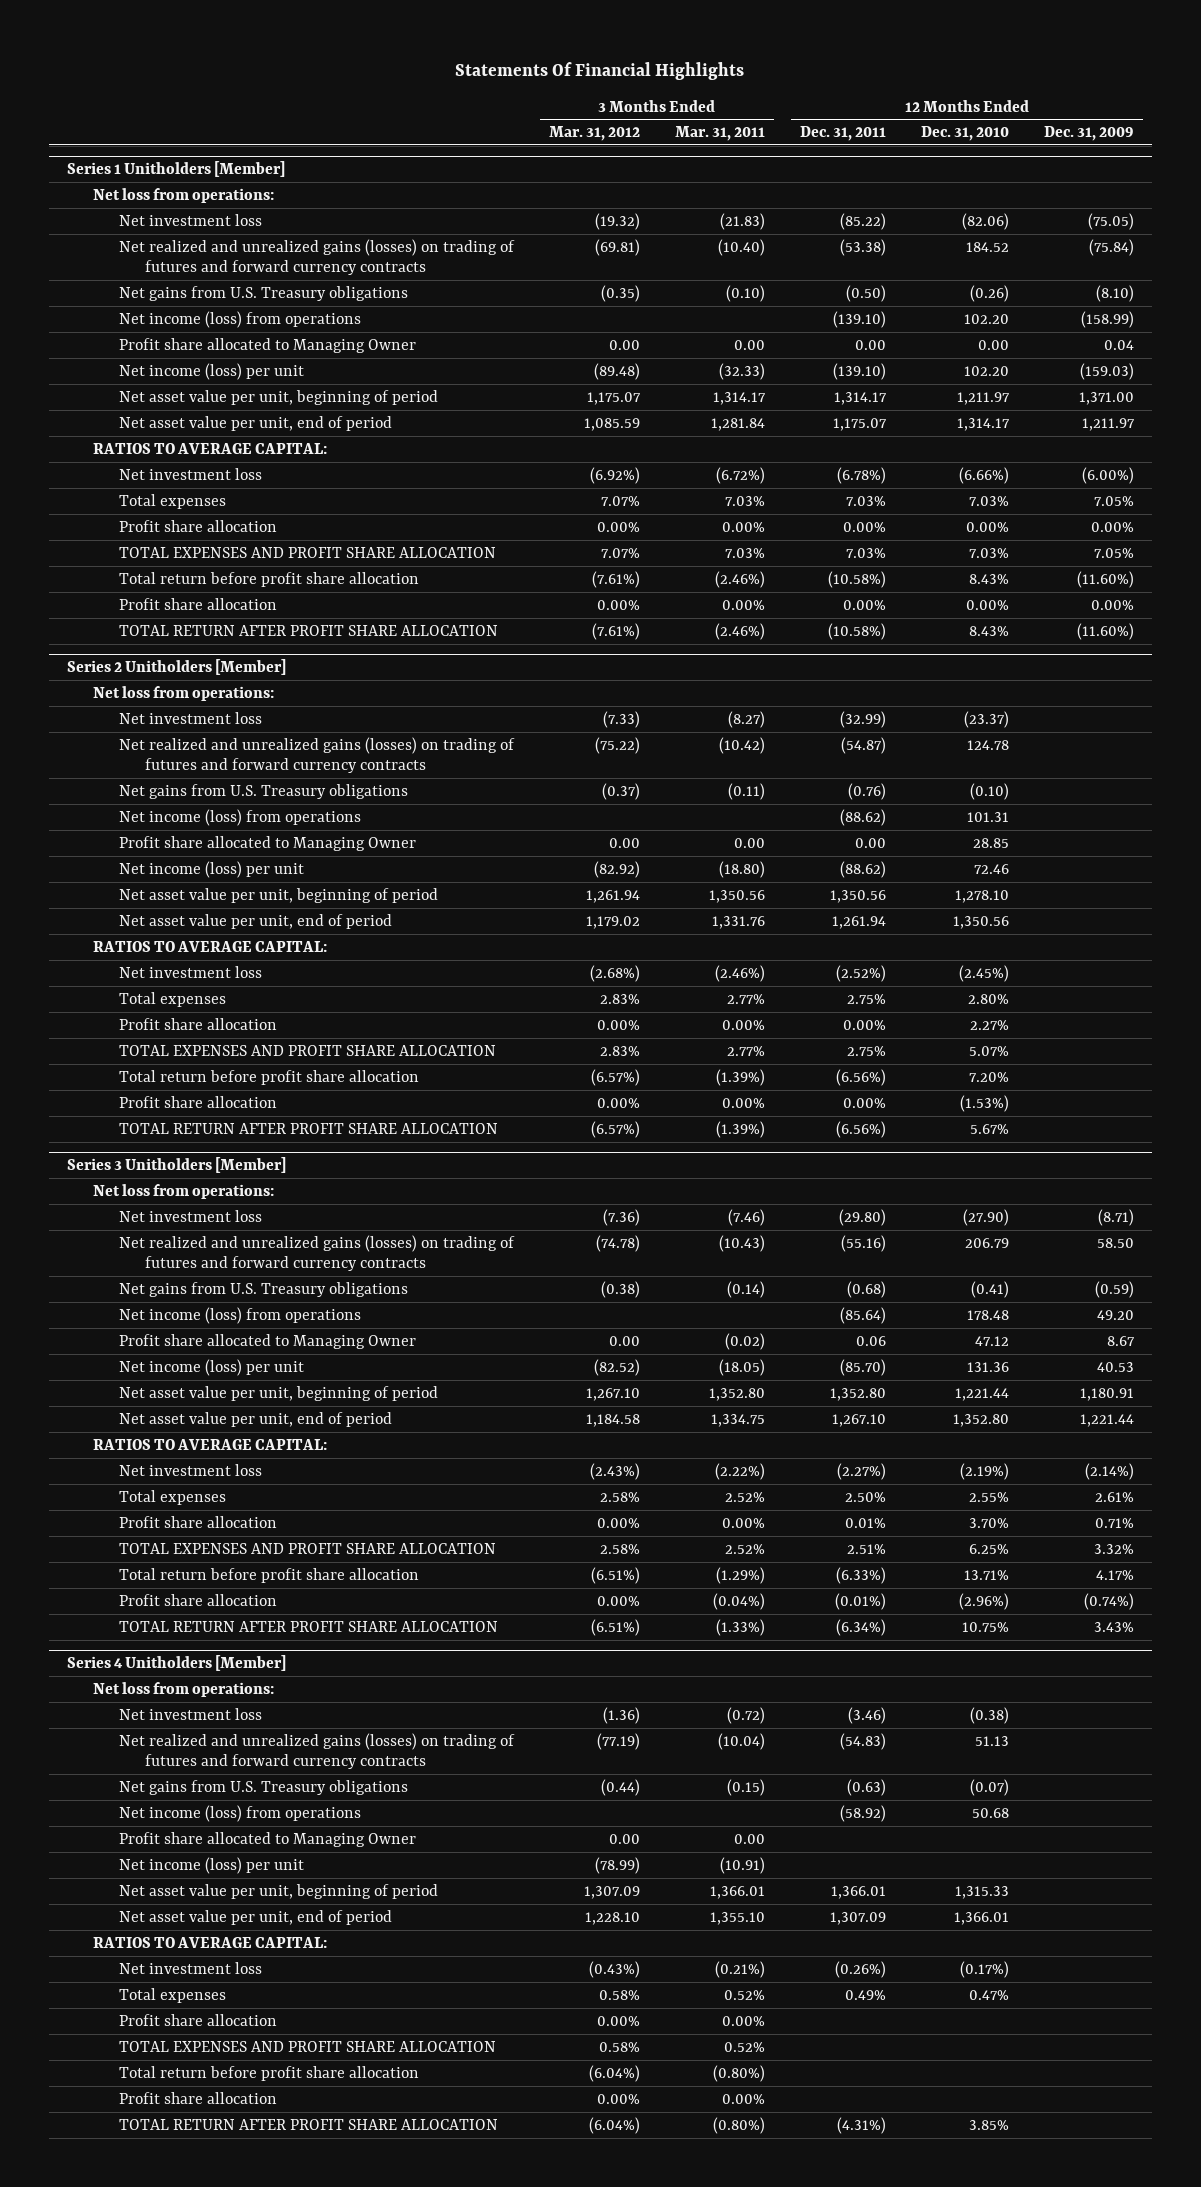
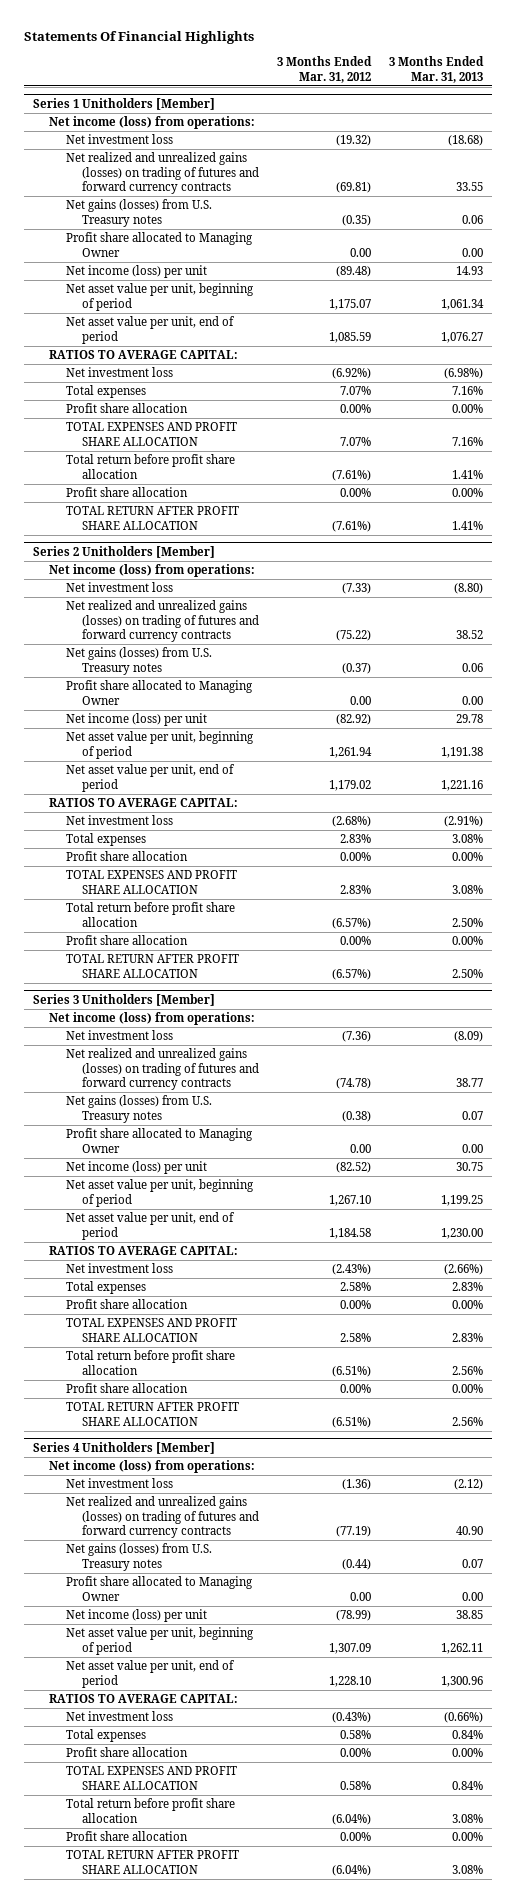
- | 3 Months Ended Mar. 31, 2012 | 3 Months Ended Mar. 31, 2011 | 12 Months Ended Dec. 31, 2011 | 12 Months Ended Dec. 31, 2010 | 12 Months Ended Dec. 31, 2009
+ | 3 Months Ended Mar. 31, 2012 | 3 Months Ended Mar. 31, 2013
@ Series 1 Unitholders [Member]
- Net loss from operations:
+ Net income (loss) from operations:
- Net gains from U.S. Treasury obligations | (0.35) | (0.10) | (0.50) | (0.26) | (8.10)
- Net income (loss) from operations | | | (139.10) | 102.20 | (158.99)
+ Net gains (losses) from U.S. Treasury notes | (0.35) | 0.06
@ Series 2 Unitholders [Member]
- Net loss from operations:
+ Net income (loss) from operations:
- Net gains from U.S. Treasury obligations | (0.37) | (0.11) | (0.76) | (0.10) |
- Net income (loss) from operations | | | (88.62) | 101.31 |
+ Net gains (losses) from U.S. Treasury notes | (0.37) | 0.06
@ Series 3 Unitholders [Member]
- Net loss from operations:
+ Net income (loss) from operations:
- Net gains from U.S. Treasury obligations | (0.38) | (0.14) | (0.68) | (0.41) | (0.59)
- Net income (loss) from operations | | | (85.64) | 178.48 | 49.20
+ Net gains (losses) from U.S. Treasury notes | (0.38) | 0.07
@ Series 4 Unitholders [Member]
- Net loss from operations:
+ Net income (loss) from operations:
- Net gains from U.S. Treasury obligations | (0.44) | (0.15) | (0.63) | (0.07) |
- Net income (loss) from operations | | | (58.92) | 50.68 |
+ Net gains (losses) from U.S. Treasury notes | (0.44) | 0.07

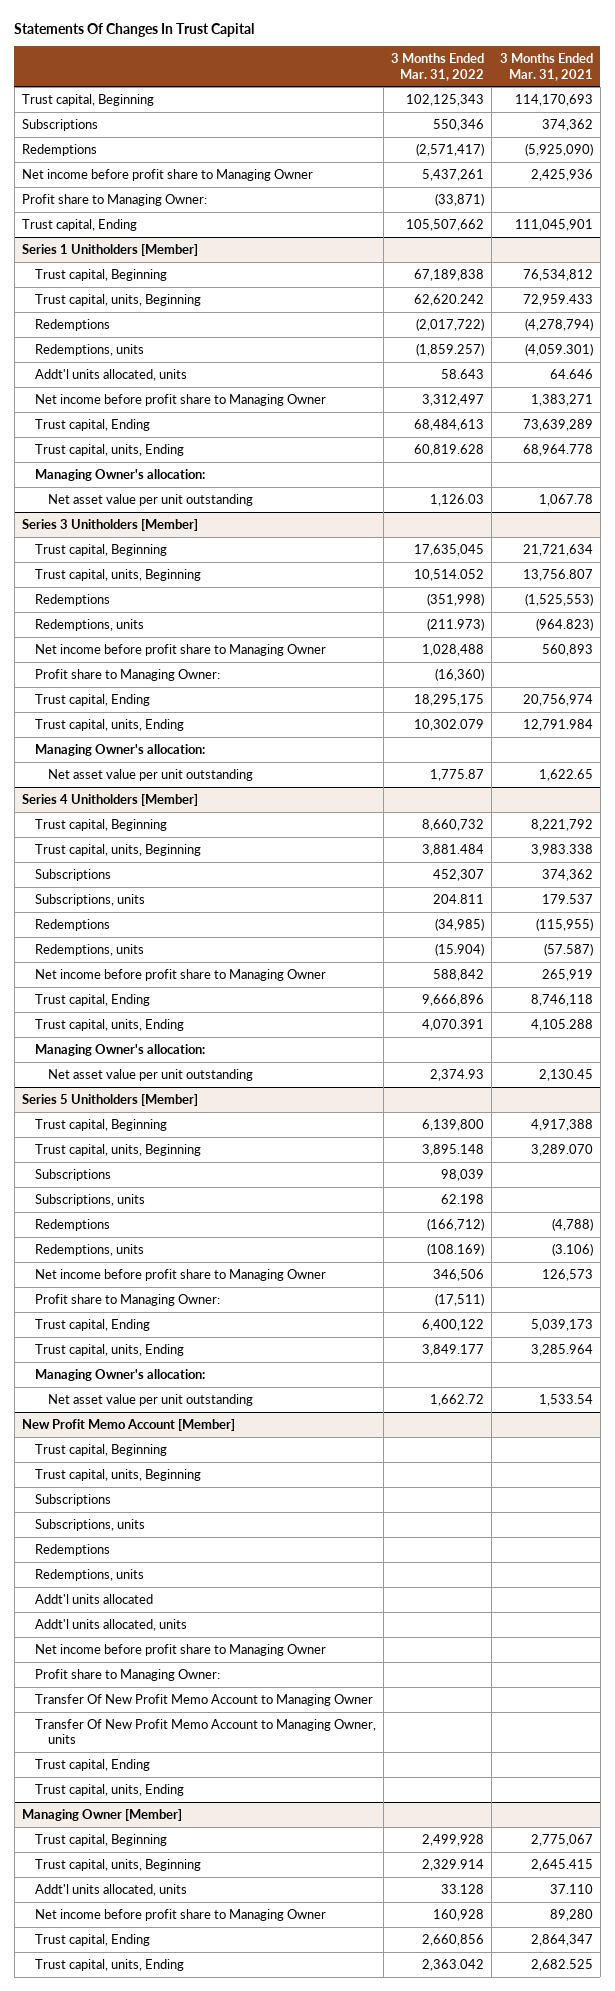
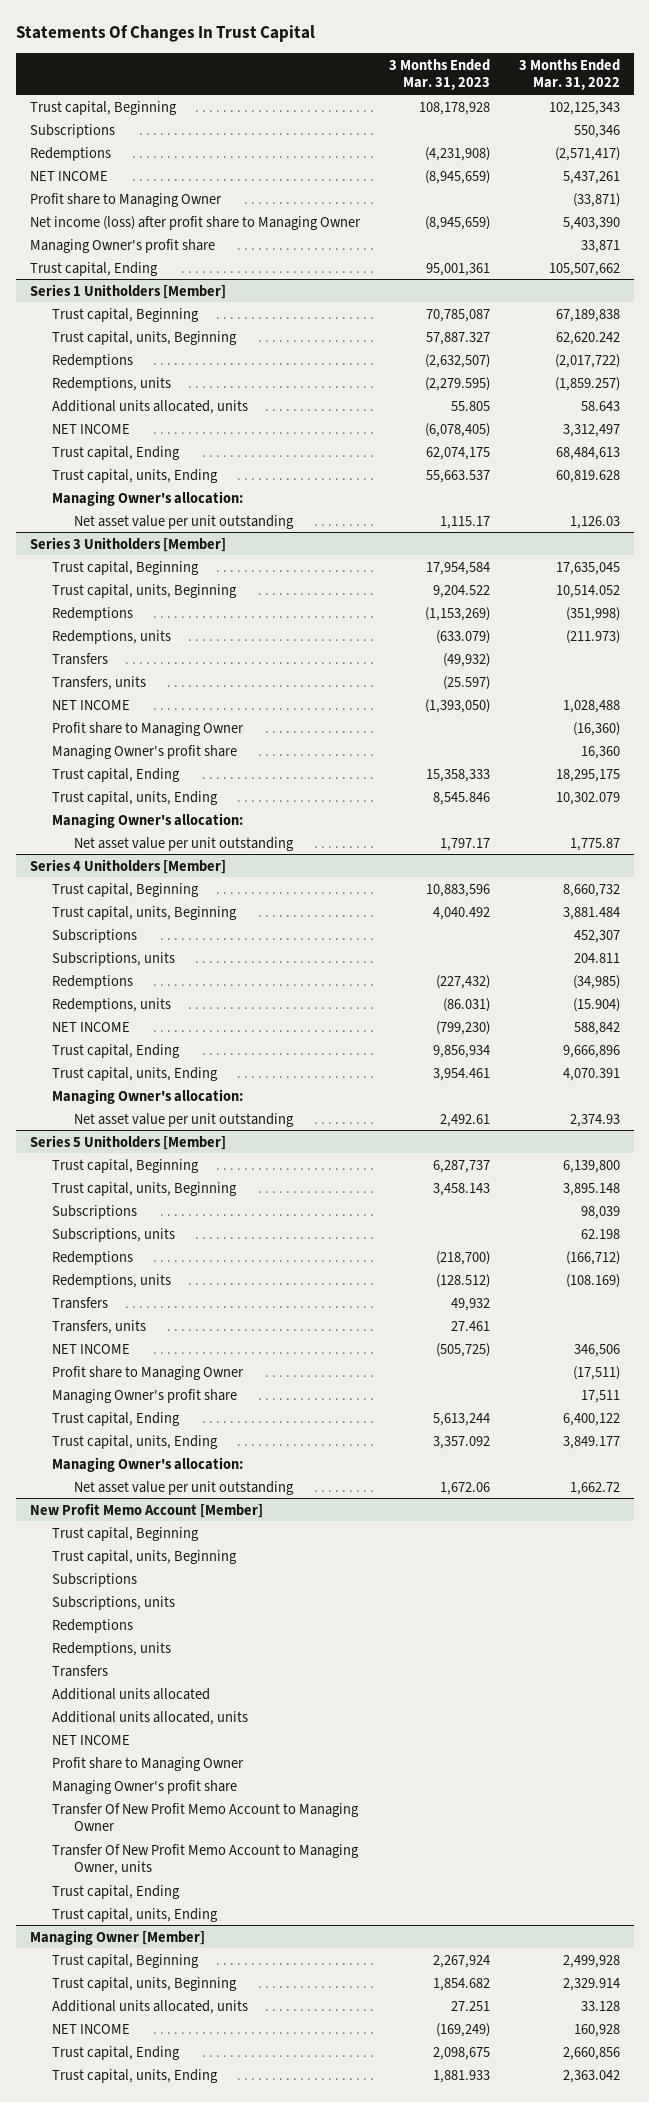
- | 3 Months Ended Mar. 31, 2022 | 3 Months Ended Mar. 31, 2021
+ | 3 Months Ended Mar. 31, 2023 | 3 Months Ended Mar. 31, 2022
- Net income before profit share to Managing Owner | 5,437,261 | 2,425,936
- Profit share to Managing Owner: | (33,871) |
+ NET INCOME | (8,945,659) | 5,437,261
+ Profit share to Managing Owner | | (33,871)
+ Net income (loss) after profit share to Managing Owner | (8,945,659) | 5,403,390
+ Managing Owner's profit share | | 33,871
@ Series 1 Unitholders [Member]
- Addt'l units allocated, units | 58.643 | 64.646
- Net income before profit share to Managing Owner | 3,312,497 | 1,383,271
+ Additional units allocated, units | 55.805 | 58.643
+ NET INCOME | (6,078,405) | 3,312,497
@ Series 3 Unitholders [Member]
- Net income before profit share to Managing Owner | 1,028,488 | 560,893
- Profit share to Managing Owner: | (16,360) |
+ Transfers | (49,932) |
+ Transfers, units | (25.597) |
+ NET INCOME | (1,393,050) | 1,028,488
+ Profit share to Managing Owner | | (16,360)
+ Managing Owner's profit share | | 16,360
@ Series 4 Unitholders [Member]
- Net income before profit share to Managing Owner | 588,842 | 265,919
+ NET INCOME | (799,230) | 588,842
@ Series 5 Unitholders [Member]
- Net income before profit share to Managing Owner | 346,506 | 126,573
- Profit share to Managing Owner: | (17,511) |
+ Transfers | 49,932 |
+ Transfers, units | 27.461 |
+ NET INCOME | (505,725) | 346,506
+ Profit share to Managing Owner | | (17,511)
+ Managing Owner's profit share | | 17,511
@ New Profit Memo Account [Member]
- Addt'l units allocated
- Addt'l units allocated, units
- Net income before profit share to Managing Owner
- Profit share to Managing Owner:
+ Transfers
+ Additional units allocated
+ Additional units allocated, units
+ NET INCOME
+ Profit share to Managing Owner
+ Managing Owner's profit share
@ Managing Owner [Member]
- Addt'l units allocated, units | 33.128 | 37.110
- Net income before profit share to Managing Owner | 160,928 | 89,280
+ Additional units allocated, units | 27.251 | 33.128
+ NET INCOME | (169,249) | 160,928

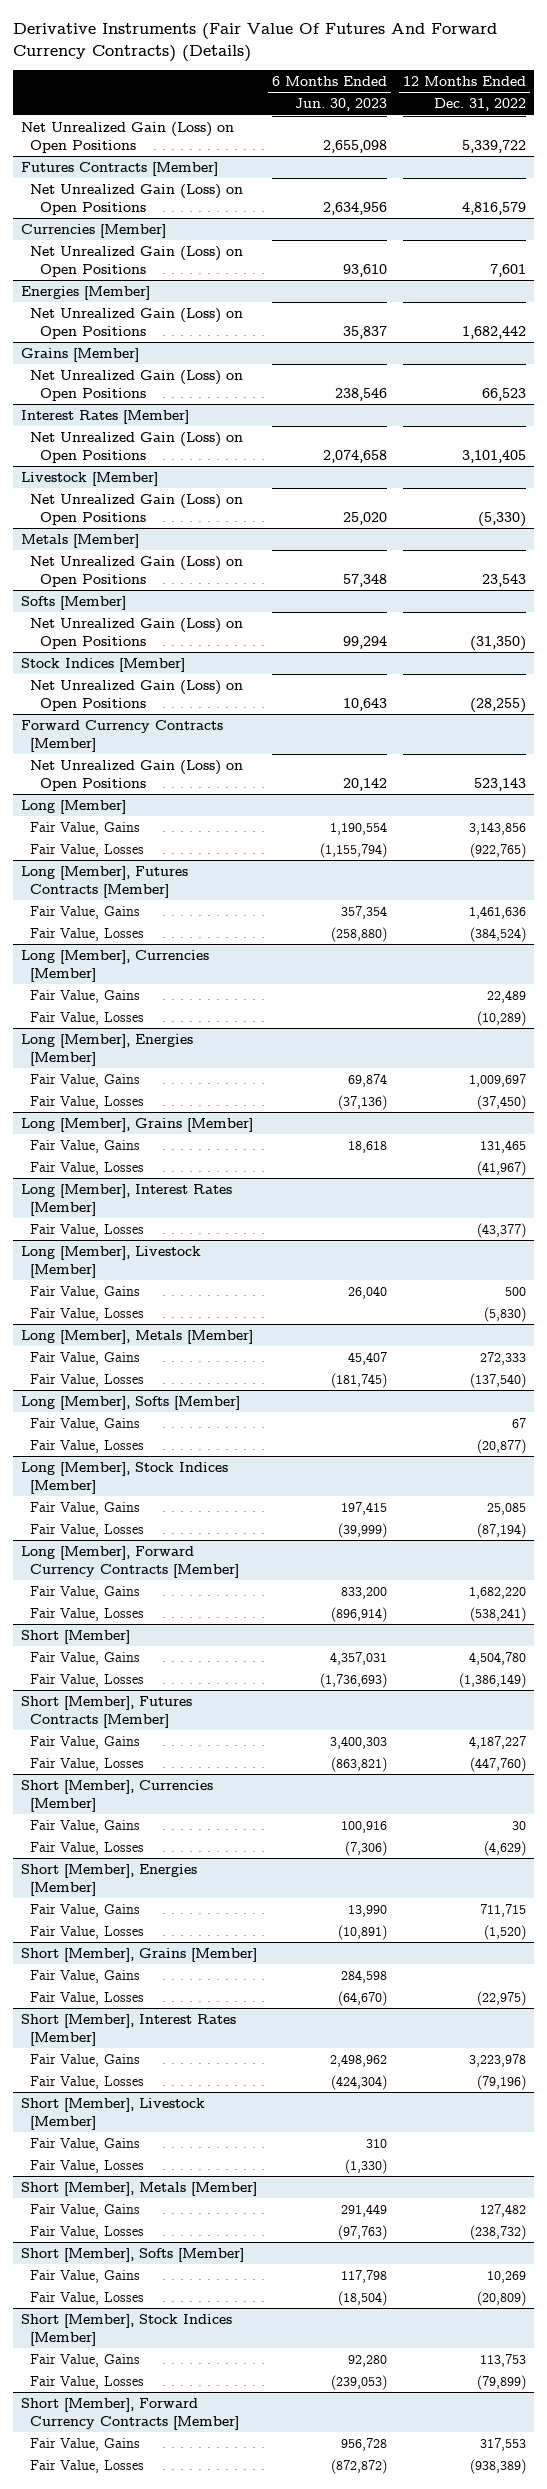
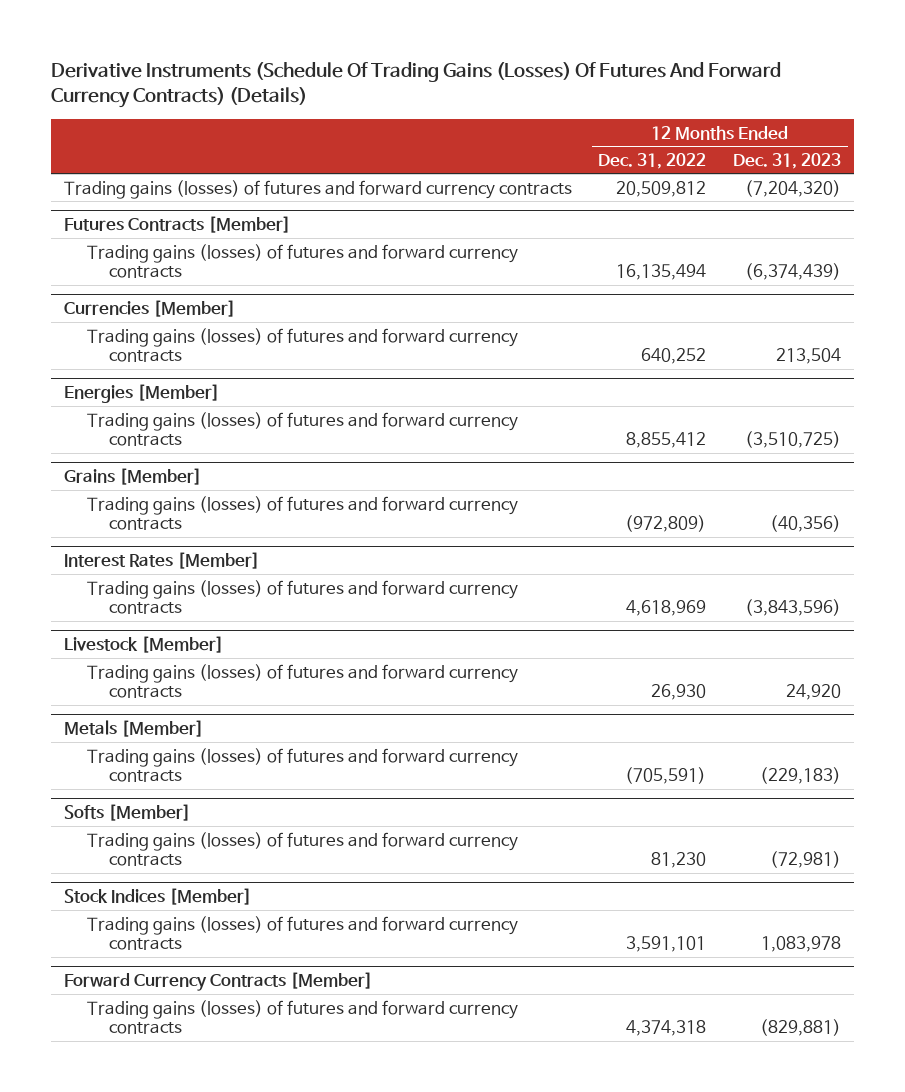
- Derivative Instruments (Fair Value Of Futures And Forward Currency Contracts) (Details)
+ Derivative Instruments (Schedule Of Trading Gains (Losses) Of Futures And Forward Currency Contracts) (Details)
- | 6 Months Ended Jun. 30, 2023 | 12 Months Ended Dec. 31, 2022
+ | 12 Months Ended Dec. 31, 2022 | 12 Months Ended Dec. 31, 2023
- Net Unrealized Gain (Loss) on Open Positions | 2,655,098 | 5,339,722
+ Trading gains (losses) of futures and forward currency contracts | 20,509,812 | (7,204,320)
@ Futures Contracts [Member]
- Net Unrealized Gain (Loss) on Open Positions | 2,634,956 | 4,816,579
+ Trading gains (losses) of futures and forward currency contracts | 16,135,494 | (6,374,439)
@ Currencies [Member]
- Net Unrealized Gain (Loss) on Open Positions | 93,610 | 7,601
+ Trading gains (losses) of futures and forward currency contracts | 640,252 | 213,504
@ Energies [Member]
- Net Unrealized Gain (Loss) on Open Positions | 35,837 | 1,682,442
+ Trading gains (losses) of futures and forward currency contracts | 8,855,412 | (3,510,725)
@ Grains [Member]
- Net Unrealized Gain (Loss) on Open Positions | 238,546 | 66,523
+ Trading gains (losses) of futures and forward currency contracts | (972,809) | (40,356)
@ Interest Rates [Member]
- Net Unrealized Gain (Loss) on Open Positions | 2,074,658 | 3,101,405
+ Trading gains (losses) of futures and forward currency contracts | 4,618,969 | (3,843,596)
@ Livestock [Member]
- Net Unrealized Gain (Loss) on Open Positions | 25,020 | (5,330)
+ Trading gains (losses) of futures and forward currency contracts | 26,930 | 24,920
@ Metals [Member]
- Net Unrealized Gain (Loss) on Open Positions | 57,348 | 23,543
+ Trading gains (losses) of futures and forward currency contracts | (705,591) | (229,183)
@ Softs [Member]
- Net Unrealized Gain (Loss) on Open Positions | 99,294 | (31,350)
+ Trading gains (losses) of futures and forward currency contracts | 81,230 | (72,981)
@ Stock Indices [Member]
- Net Unrealized Gain (Loss) on Open Positions | 10,643 | (28,255)
+ Trading gains (losses) of futures and forward currency contracts | 3,591,101 | 1,083,978
@ Forward Currency Contracts [Member]
- Net Unrealized Gain (Loss) on Open Positions | 20,142 | 523,143
- Long [Member]
- Fair Value, Gains | 1,190,554 | 3,143,856
- Fair Value, Losses | (1,155,794) | (922,765)
- Long [Member], Futures Contracts [Member]
- Fair Value, Gains | 357,354 | 1,461,636
- Fair Value, Losses | (258,880) | (384,524)
- Long [Member], Currencies [Member]
- Fair Value, Gains | | 22,489
- Fair Value, Losses | | (10,289)
- Long [Member], Energies [Member]
- Fair Value, Gains | 69,874 | 1,009,697
- Fair Value, Losses | (37,136) | (37,450)
- Long [Member], Grains [Member]
- Fair Value, Gains | 18,618 | 131,465
- Fair Value, Losses | | (41,967)
- Long [Member], Interest Rates [Member]
- Fair Value, Losses | | (43,377)
- Long [Member], Livestock [Member]
- Fair Value, Gains | 26,040 | 500
- Fair Value, Losses | | (5,830)
- Long [Member], Metals [Member]
- Fair Value, Gains | 45,407 | 272,333
- Fair Value, Losses | (181,745) | (137,540)
- Long [Member], Softs [Member]
- Fair Value, Gains | | 67
- Fair Value, Losses | | (20,877)
- Long [Member], Stock Indices [Member]
- Fair Value, Gains | 197,415 | 25,085
- Fair Value, Losses | (39,999) | (87,194)
- Long [Member], Forward Currency Contracts [Member]
- Fair Value, Gains | 833,200 | 1,682,220
- Fair Value, Losses | (896,914) | (538,241)
- Short [Member]
- Fair Value, Gains | 4,357,031 | 4,504,780
- Fair Value, Losses | (1,736,693) | (1,386,149)
- Short [Member], Futures Contracts [Member]
- Fair Value, Gains | 3,400,303 | 4,187,227
- Fair Value, Losses | (863,821) | (447,760)
- Short [Member], Currencies [Member]
- Fair Value, Gains | 100,916 | 30
- Fair Value, Losses | (7,306) | (4,629)
- Short [Member], Energies [Member]
- Fair Value, Gains | 13,990 | 711,715
- Fair Value, Losses | (10,891) | (1,520)
- Short [Member], Grains [Member]
- Fair Value, Gains | 284,598 |
- Fair Value, Losses | (64,670) | (22,975)
- Short [Member], Interest Rates [Member]
- Fair Value, Gains | 2,498,962 | 3,223,978
- Fair Value, Losses | (424,304) | (79,196)
- Short [Member], Livestock [Member]
- Fair Value, Gains | 310 |
- Fair Value, Losses | (1,330) |
- Short [Member], Metals [Member]
- Fair Value, Gains | 291,449 | 127,482
- Fair Value, Losses | (97,763) | (238,732)
- Short [Member], Softs [Member]
- Fair Value, Gains | 117,798 | 10,269
- Fair Value, Losses | (18,504) | (20,809)
- Short [Member], Stock Indices [Member]
- Fair Value, Gains | 92,280 | 113,753
- Fair Value, Losses | (239,053) | (79,899)
- Short [Member], Forward Currency Contracts [Member]
- Fair Value, Gains | 956,728 | 317,553
- Fair Value, Losses | (872,872) | (938,389)
@ Forward Currency Contracts [Member]
+ Trading gains (losses) of futures and forward currency contracts | 4,374,318 | (829,881)

